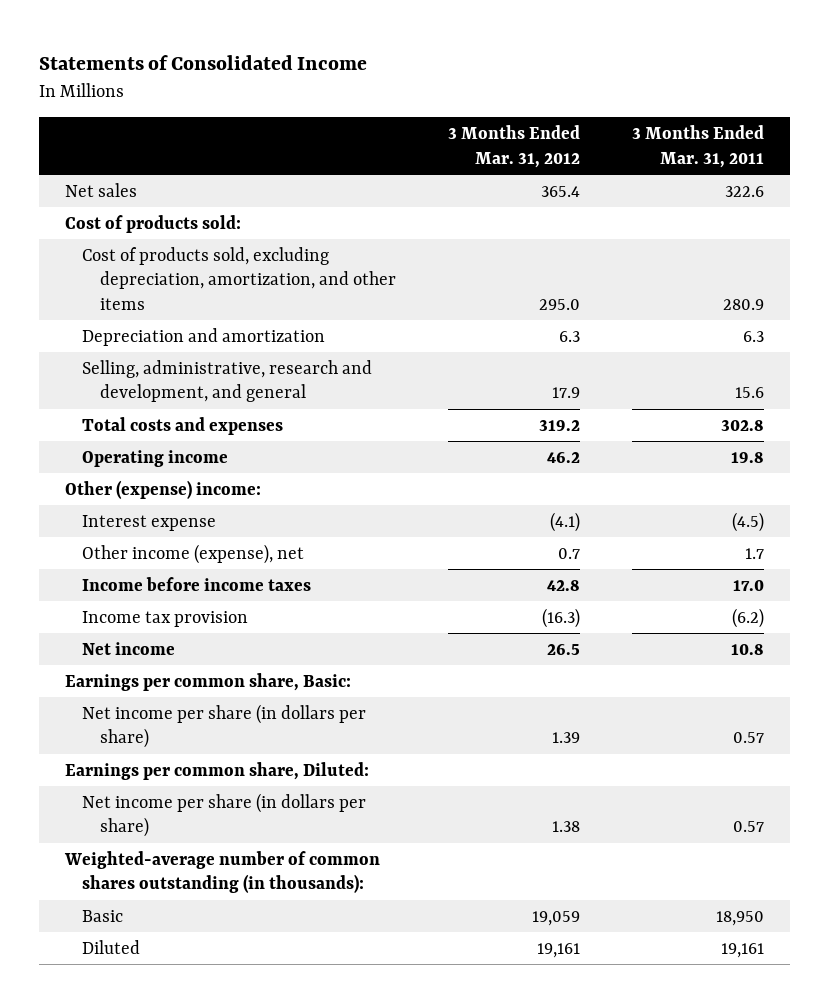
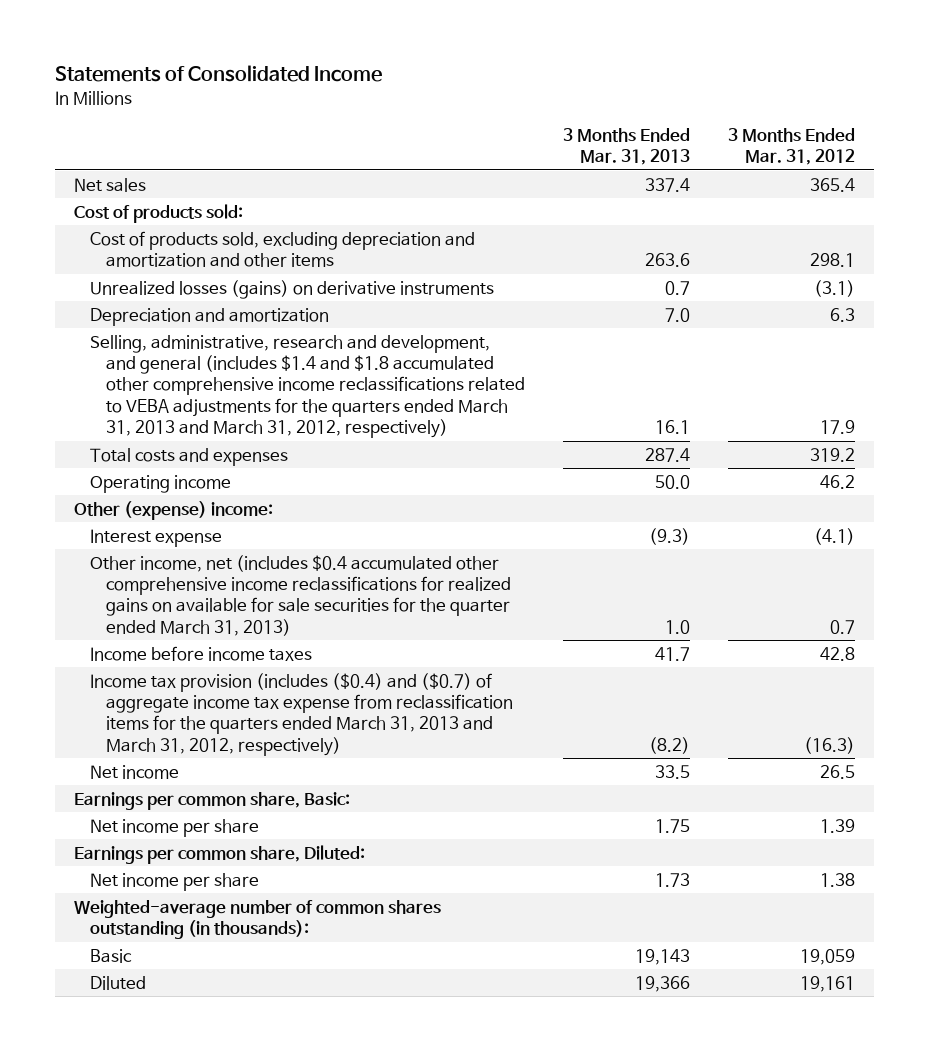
- | 3 Months Ended Mar. 31, 2012 | 3 Months Ended Mar. 31, 2011
+ | 3 Months Ended Mar. 31, 2013 | 3 Months Ended Mar. 31, 2012
- Cost of products sold, excluding depreciation, amortization, and other items | 295.0 | 280.9
+ Cost of products sold, excluding depreciation and amortization and other items | 263.6 | 298.1
+ Unrealized losses (gains) on derivative instruments | 0.7 | (3.1)
- Selling, administrative, research and development, and general | 17.9 | 15.6
+ Selling, administrative, research and development, and general (includes $1.4 and $1.8 accumulated other comprehensive income reclassifications related to VEBA adjustments for the quarters ended March 31, 2013 and March 31, 2012, respectively) | 16.1 | 17.9
- Other income (expense), net | 0.7 | 1.7
+ Other income, net (includes $0.4 accumulated other comprehensive income reclassifications for realized gains on available for sale securities for the quarter ended March 31, 2013) | 1.0 | 0.7
- Income tax provision | (16.3) | (6.2)
+ Income tax provision (includes ($0.4) and ($0.7) of aggregate income tax expense from reclassification items for the quarters ended March 31, 2013 and March 31, 2012, respectively) | (8.2) | (16.3)
- Net income per share (in dollars per share) | 1.39 | 0.57
+ Net income per share | 1.75 | 1.39
- Net income per share (in dollars per share) | 1.38 | 0.57
+ Net income per share | 1.73 | 1.38

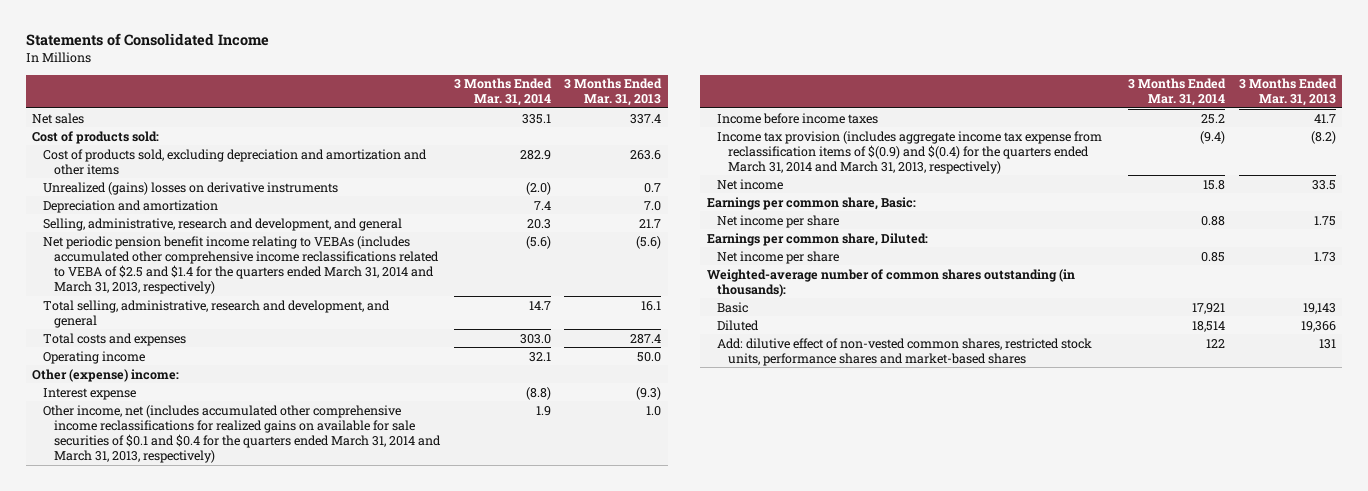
- | 3 Months Ended Mar. 31, 2013 | 3 Months Ended Mar. 31, 2012
+ | 3 Months Ended Mar. 31, 2014 | 3 Months Ended Mar. 31, 2013
- Unrealized losses (gains) on derivative instruments | 0.7 | (3.1)
+ Unrealized (gains) losses on derivative instruments | (2.0) | 0.7
- Selling, administrative, research and development, and general (includes $1.4 and $1.8 accumulated other comprehensive income reclassifications related to VEBA adjustments for the quarters ended March 31, 2013 and March 31, 2012, respectively) | 16.1 | 17.9
+ Selling, administrative, research and development, and general | 20.3 | 21.7
+ Net periodic pension benefit income relating to VEBAs (includes accumulated other comprehensive income reclassifications related to VEBA of $2.5 and $1.4 for the quarters ended March 31, 2014 and March 31, 2013, respectively) | (5.6) | (5.6)
+ Total selling, administrative, research and development, and general | 14.7 | 16.1
- Other income, net (includes $0.4 accumulated other comprehensive income reclassifications for realized gains on available for sale securities for the quarter ended March 31, 2013) | 1.0 | 0.7
+ Other income, net (includes accumulated other comprehensive income reclassifications for realized gains on available for sale securities of $0.1 and $0.4 for the quarters ended March 31, 2014 and March 31, 2013, respectively) | 1.9 | 1.0
- Income tax provision (includes ($0.4) and ($0.7) of aggregate income tax expense from reclassification items for the quarters ended March 31, 2013 and March 31, 2012, respectively) | (8.2) | (16.3)
+ Income tax provision (includes aggregate income tax expense from reclassification items of $(0.9) and $(0.4) for the quarters ended March 31, 2014 and March 31, 2013, respectively) | (9.4) | (8.2)
+ Add: dilutive effect of non-vested common shares, restricted stock units, performance shares and market-based shares | 122 | 131

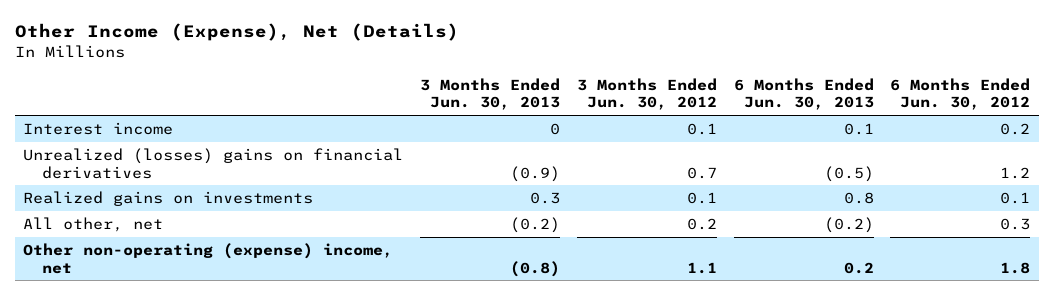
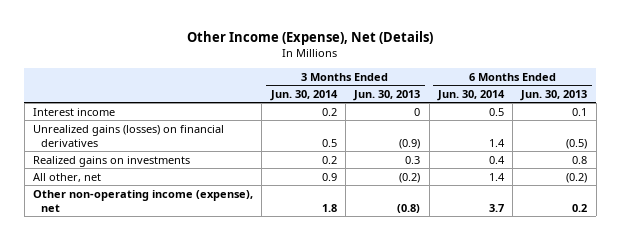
- | 3 Months Ended Jun. 30, 2013 | 3 Months Ended Jun. 30, 2012 | 6 Months Ended Jun. 30, 2013 | 6 Months Ended Jun. 30, 2012
+ | 3 Months Ended Jun. 30, 2014 | 3 Months Ended Jun. 30, 2013 | 6 Months Ended Jun. 30, 2014 | 6 Months Ended Jun. 30, 2013
- Unrealized (losses) gains on financial derivatives | (0.9) | 0.7 | (0.5) | 1.2
+ Unrealized gains (losses) on financial derivatives | 0.5 | (0.9) | 1.4 | (0.5)
- Other non-operating (expense) income, net | (0.8) | 1.1 | 0.2 | 1.8
+ Other non-operating income (expense), net | 1.8 | (0.8) | 3.7 | 0.2

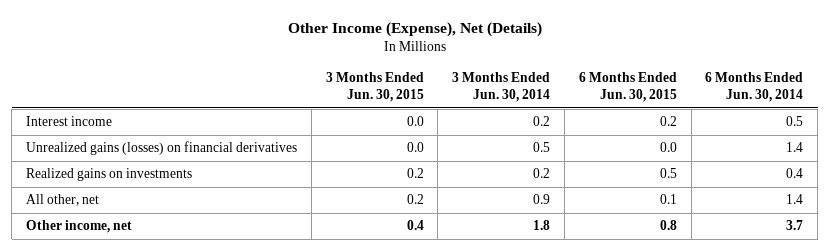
- | 3 Months Ended Jun. 30, 2014 | 3 Months Ended Jun. 30, 2013 | 6 Months Ended Jun. 30, 2014 | 6 Months Ended Jun. 30, 2013
+ | 3 Months Ended Jun. 30, 2015 | 3 Months Ended Jun. 30, 2014 | 6 Months Ended Jun. 30, 2015 | 6 Months Ended Jun. 30, 2014
- Other non-operating income (expense), net | 1.8 | (0.8) | 3.7 | 0.2
+ Other income, net | 0.4 | 1.8 | 0.8 | 3.7

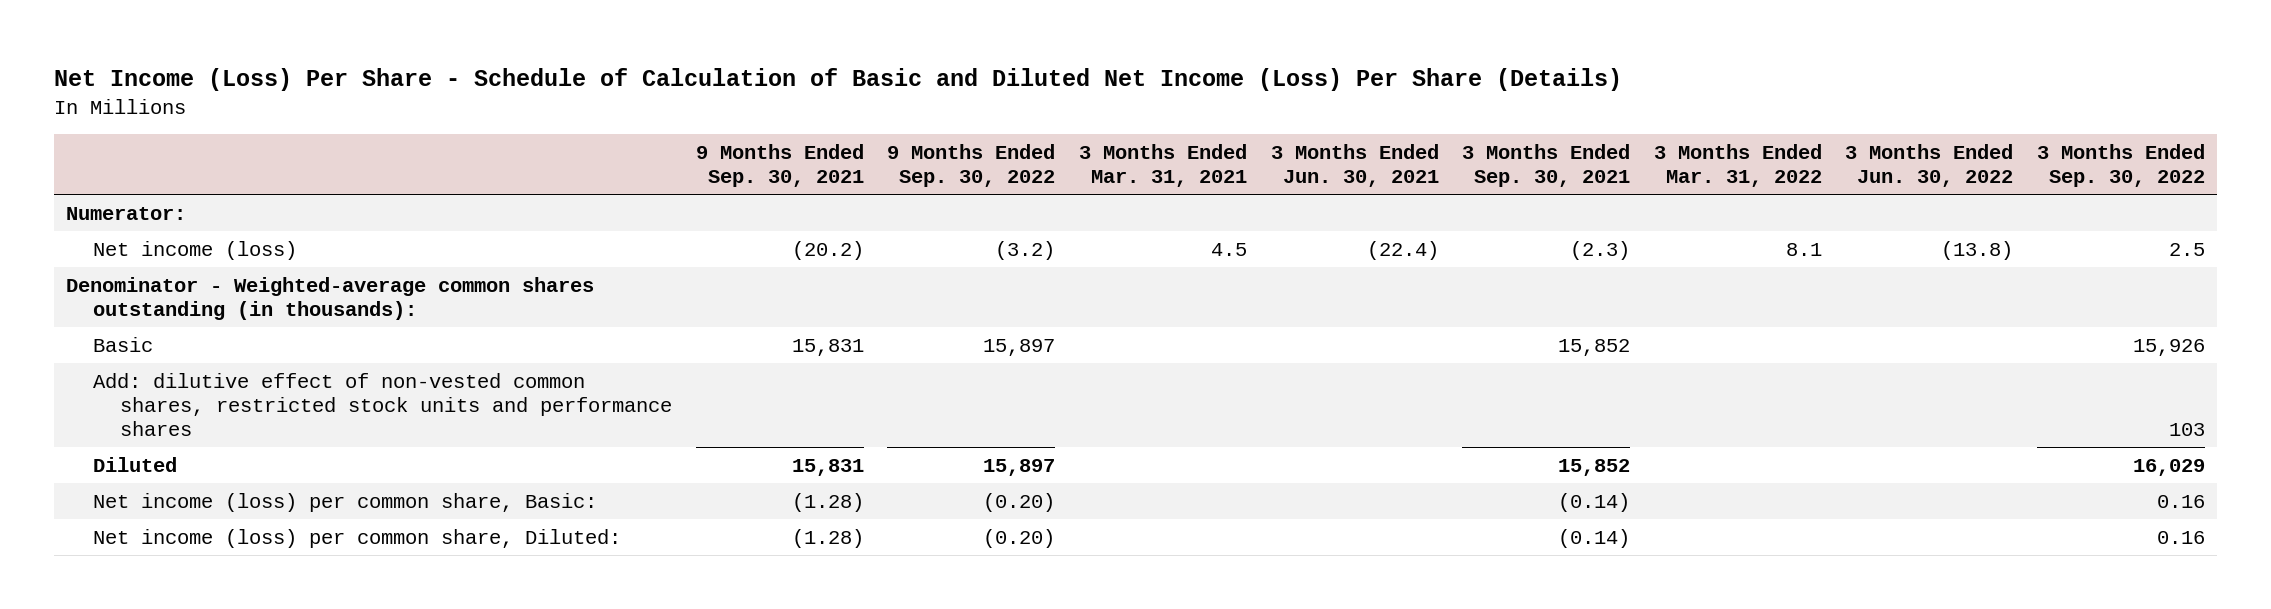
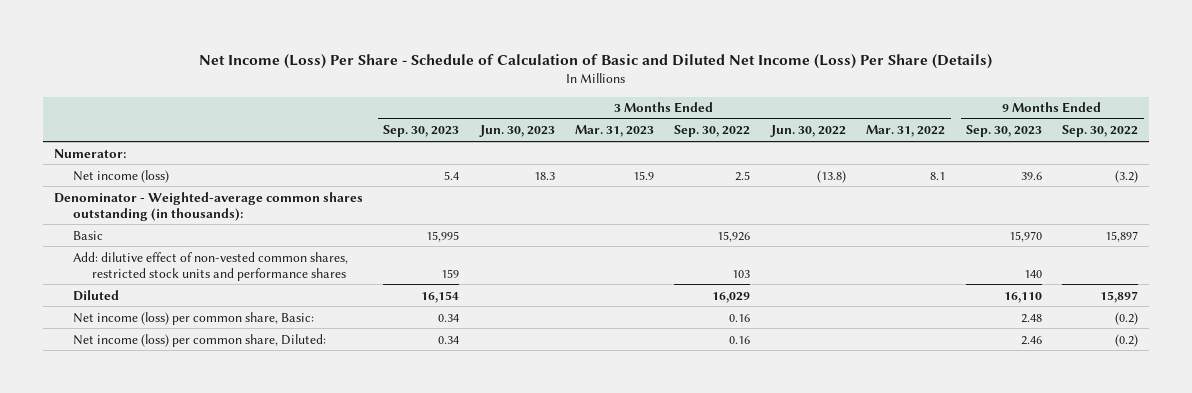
- | 9 Months Ended Sep. 30, 2021 | 9 Months Ended Sep. 30, 2022 | 3 Months Ended Mar. 31, 2021 | 3 Months Ended Jun. 30, 2021 | 3 Months Ended Sep. 30, 2021 | 3 Months Ended Mar. 31, 2022 | 3 Months Ended Jun. 30, 2022 | 3 Months Ended Sep. 30, 2022
+ | 3 Months Ended Sep. 30, 2023 | 3 Months Ended Jun. 30, 2023 | 3 Months Ended Mar. 31, 2023 | 3 Months Ended Sep. 30, 2022 | 3 Months Ended Jun. 30, 2022 | 3 Months Ended Mar. 31, 2022 | 9 Months Ended Sep. 30, 2023 | 9 Months Ended Sep. 30, 2022
- Net income (loss) per common share, Basic: | (1.28) | (0.20) | | | (0.14) | | | 0.16
- Net income (loss) per common share, Diluted: | (1.28) | (0.20) | | | (0.14) | | | 0.16
+ Net income (loss) per common share, Basic: | 0.34 | | | 0.16 | | | 2.48 | (0.2)
+ Net income (loss) per common share, Diluted: | 0.34 | | | 0.16 | | | 2.46 | (0.2)

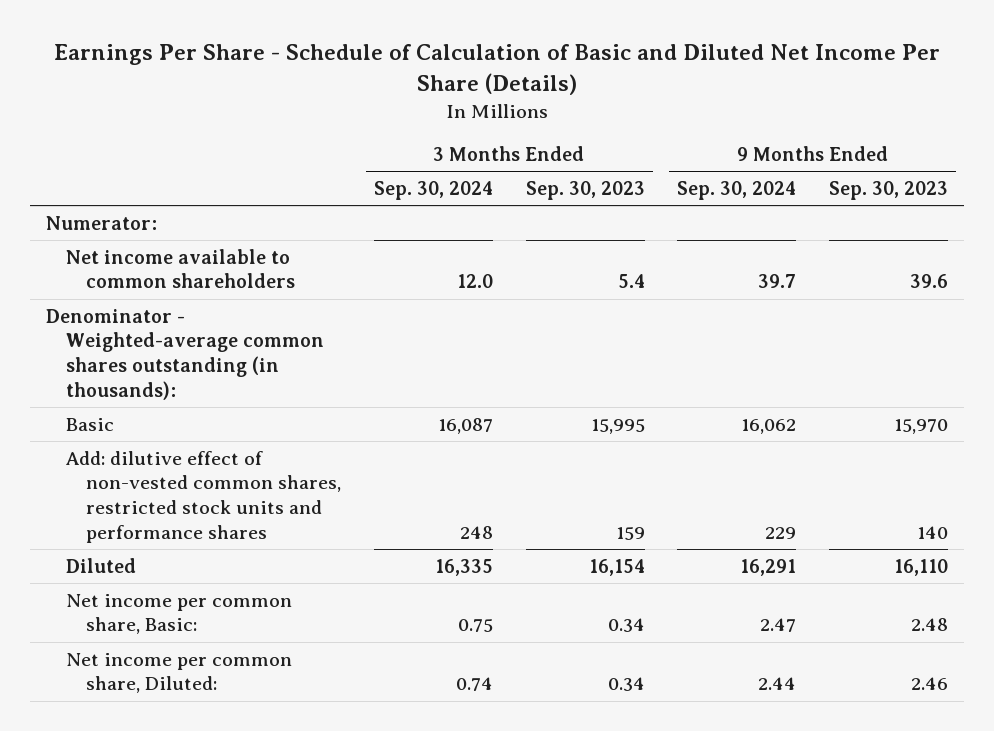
- Net Income (Loss) Per Share - Schedule of Calculation of Basic and Diluted Net Income (Loss) Per Share (Details)
+ Earnings Per Share - Schedule of Calculation of Basic and Diluted Net Income Per Share (Details)
- | 3 Months Ended Sep. 30, 2023 | 3 Months Ended Jun. 30, 2023 | 3 Months Ended Mar. 31, 2023 | 3 Months Ended Sep. 30, 2022 | 3 Months Ended Jun. 30, 2022 | 3 Months Ended Mar. 31, 2022 | 9 Months Ended Sep. 30, 2023 | 9 Months Ended Sep. 30, 2022
+ | 3 Months Ended Sep. 30, 2024 | 3 Months Ended Sep. 30, 2023 | 9 Months Ended Sep. 30, 2024 | 9 Months Ended Sep. 30, 2023
- Net income (loss) | 5.4 | 18.3 | 15.9 | 2.5 | (13.8) | 8.1 | 39.6 | (3.2)
+ Net income available to common shareholders | 12.0 | 5.4 | 39.7 | 39.6
- Net income (loss) per common share, Basic: | 0.34 | | | 0.16 | | | 2.48 | (0.2)
- Net income (loss) per common share, Diluted: | 0.34 | | | 0.16 | | | 2.46 | (0.2)
+ Net income per common share, Basic: | 0.75 | 0.34 | 2.47 | 2.48
+ Net income per common share, Diluted: | 0.74 | 0.34 | 2.44 | 2.46

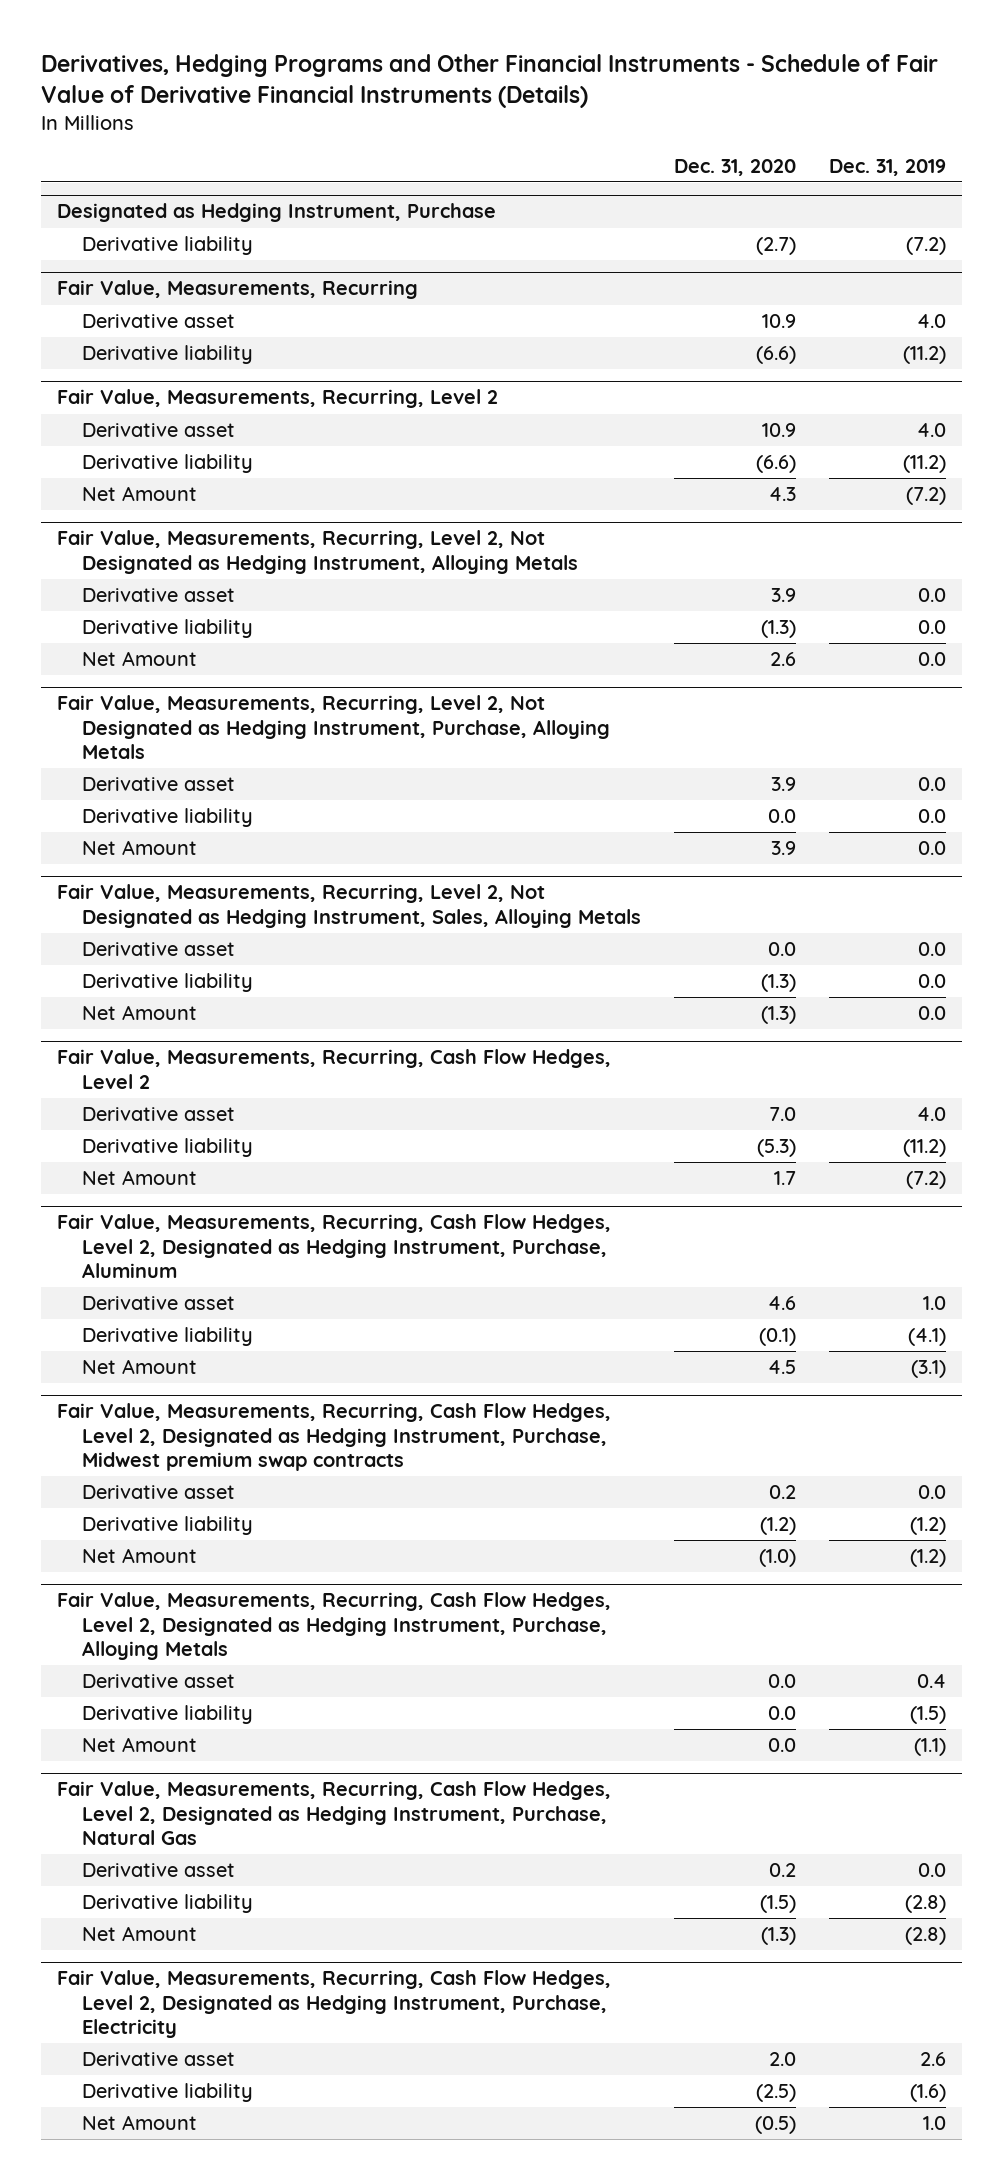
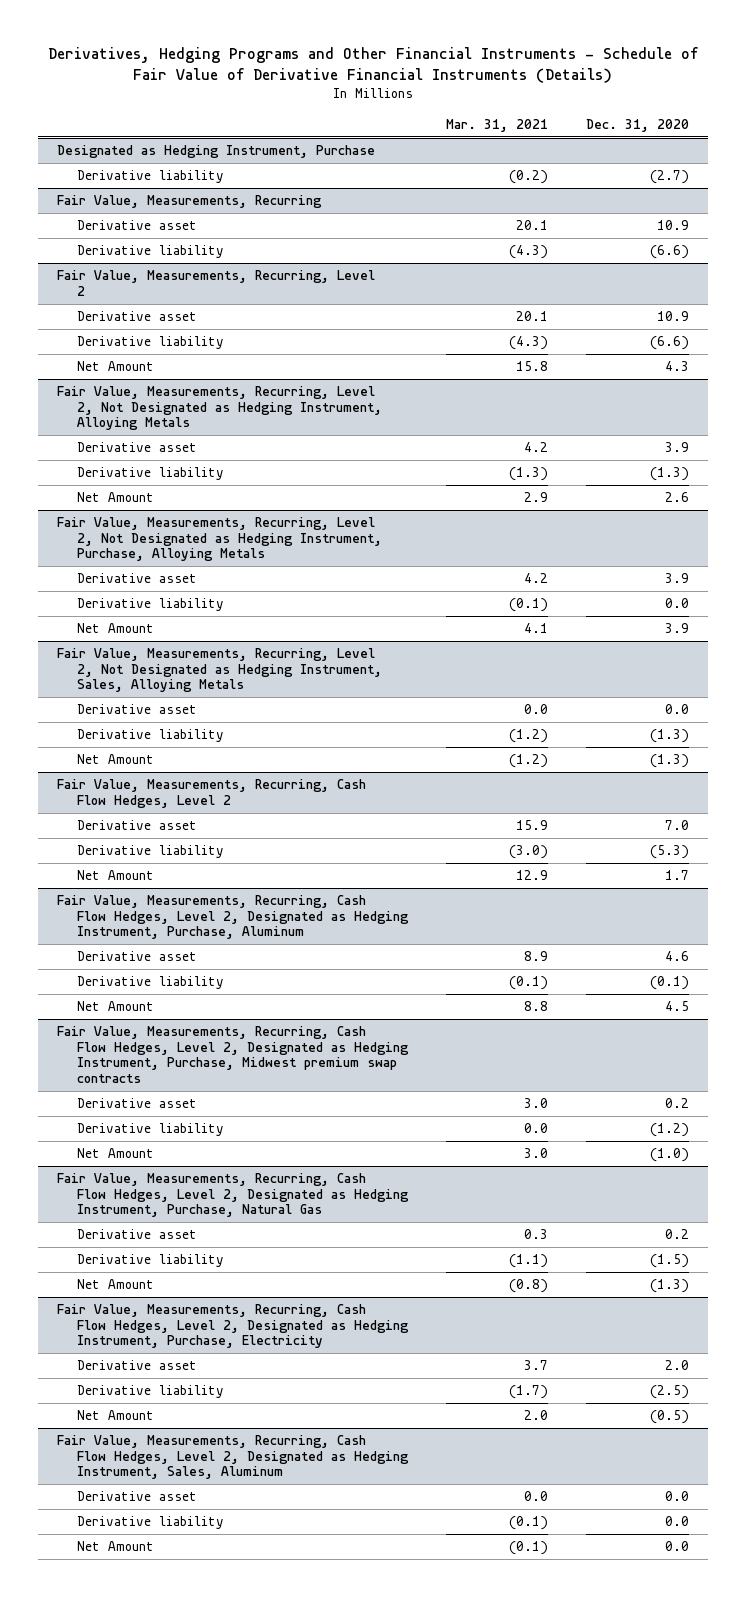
- | Dec. 31, 2020 | Dec. 31, 2019
+ | Mar. 31, 2021 | Dec. 31, 2020
- Fair Value, Measurements, Recurring, Cash Flow Hedges, Level 2, Designated as Hedging Instrument, Purchase, Alloying Metals
- Derivative asset | 0.0 | 0.4
- Derivative liability | 0.0 | (1.5)
- Net Amount | 0.0 | (1.1)
+ Fair Value, Measurements, Recurring, Cash Flow Hedges, Level 2, Designated as Hedging Instrument, Sales, Aluminum
+ Derivative asset | 0.0 | 0.0
+ Derivative liability | (0.1) | 0.0
+ Net Amount | (0.1) | 0.0

